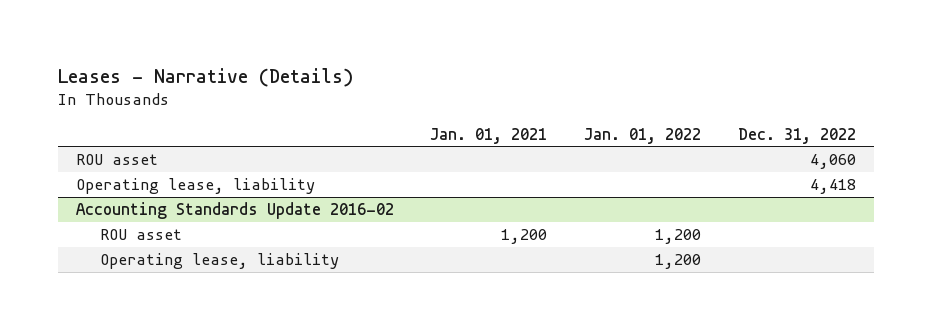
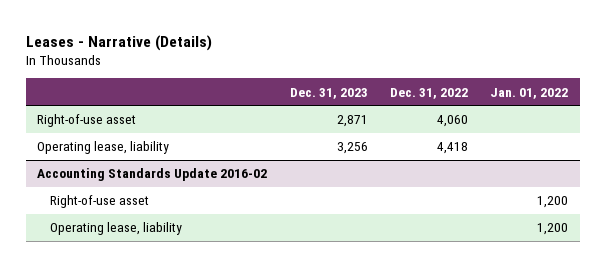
- | Jan. 01, 2021 | Jan. 01, 2022 | Dec. 31, 2022
+ | Dec. 31, 2023 | Dec. 31, 2022 | Jan. 01, 2022
- ROU asset | | | 4,060
+ Right-of-use asset | 2,871 | 4,060 |
@ Accounting Standards Update 2016-02
- ROU asset | 1,200 | 1,200 |
+ Right-of-use asset | | | 1,200

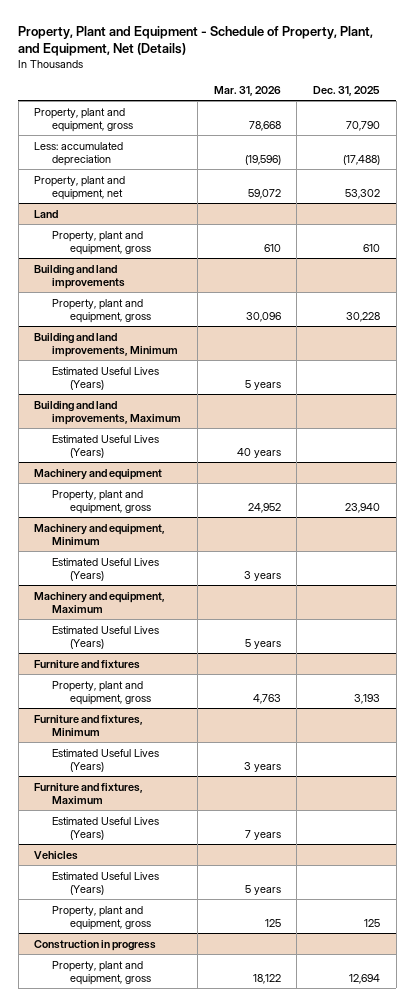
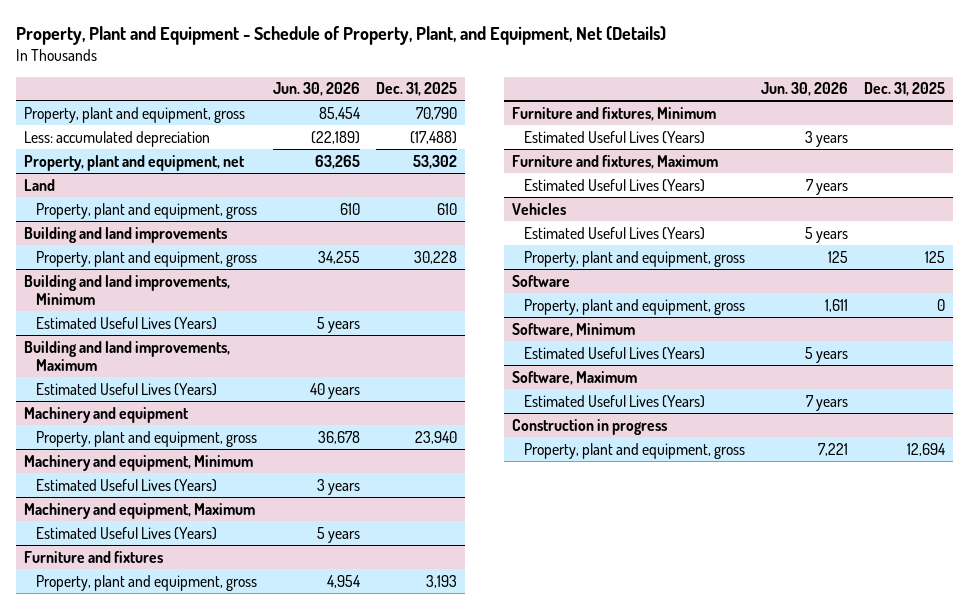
- | Mar. 31, 2026 | Dec. 31, 2025
+ | Jun. 30, 2026 | Dec. 31, 2025
+ Software
+ Property, plant and equipment, gross | 1,611 | 0
+ Software, Minimum
+ Estimated Useful Lives (Years) | 5 years |
+ Software, Maximum
+ Estimated Useful Lives (Years) | 7 years |

